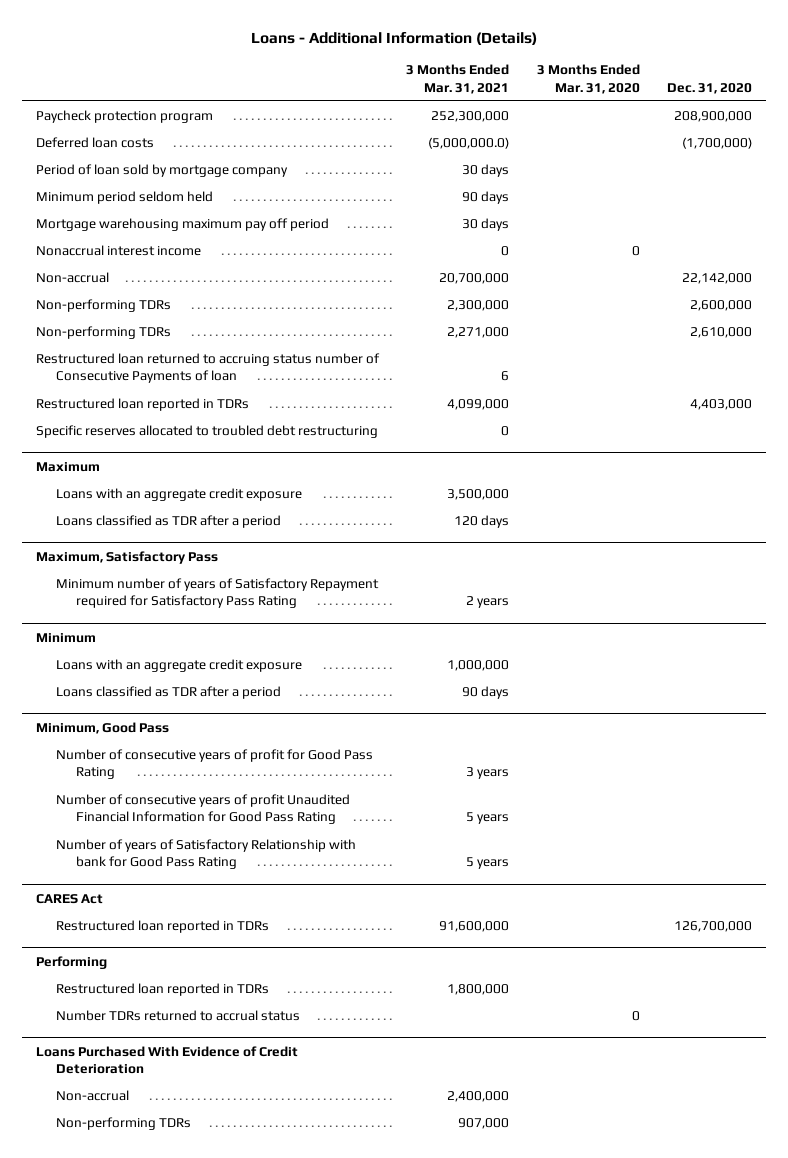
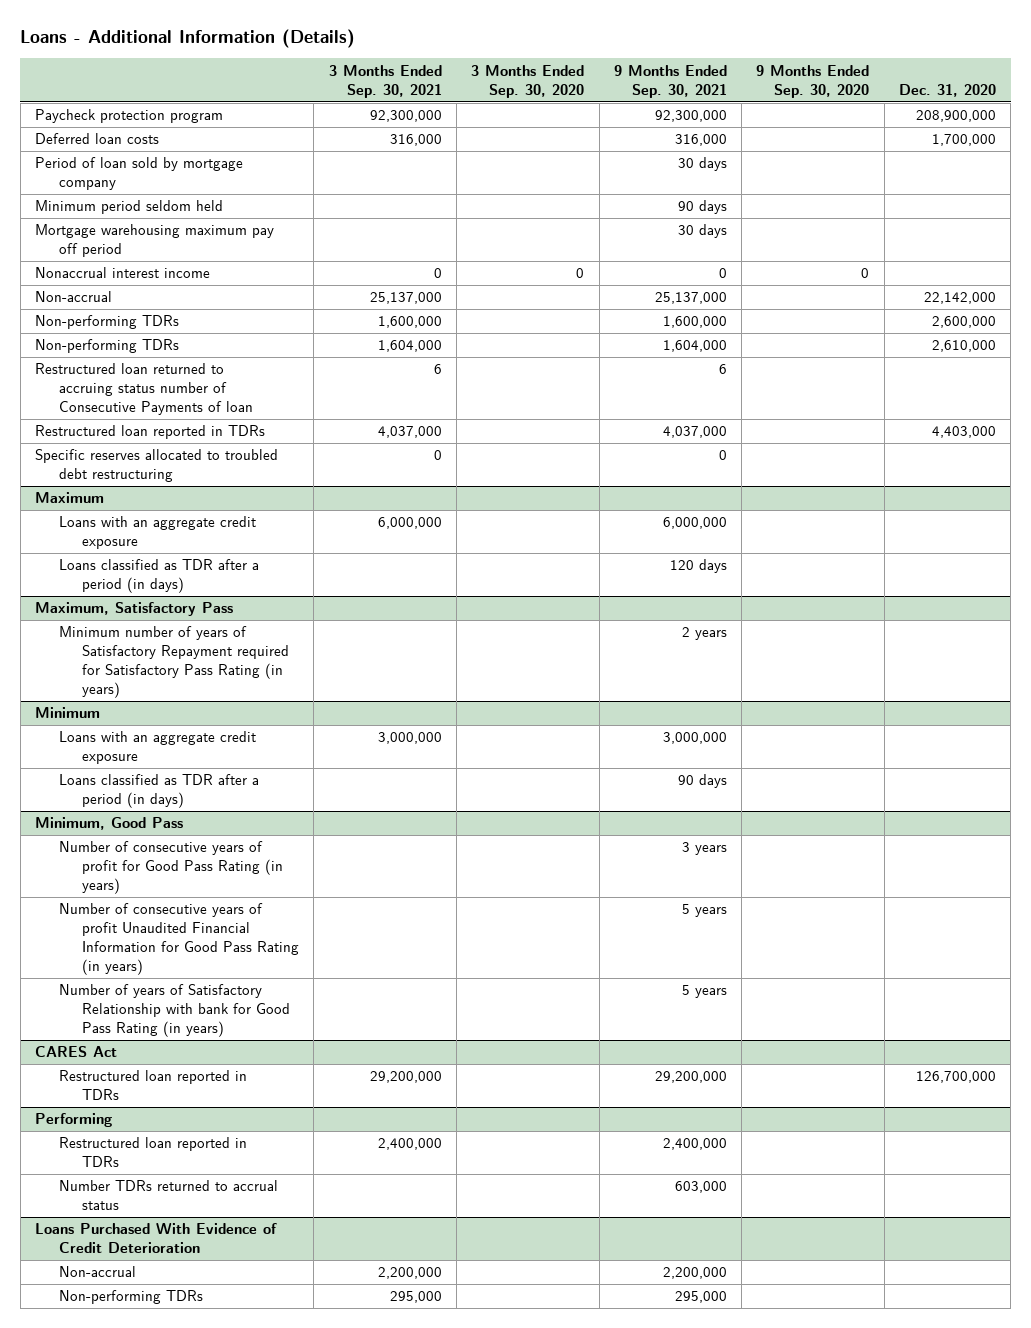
- | 3 Months Ended Mar. 31, 2021 | 3 Months Ended Mar. 31, 2020 | Dec. 31, 2020
+ | 3 Months Ended Sep. 30, 2021 | 3 Months Ended Sep. 30, 2020 | 9 Months Ended Sep. 30, 2021 | 9 Months Ended Sep. 30, 2020 | Dec. 31, 2020
- Deferred loan costs | (5,000,000.0) | | (1,700,000)
+ Deferred loan costs | 316,000 | | 316,000 | | 1,700,000
@ Maximum
- Loans classified as TDR after a period | 120 days | |
+ Loans classified as TDR after a period (in days) | | | 120 days | |
@ Maximum, Satisfactory Pass
- Minimum number of years of Satisfactory Repayment required for Satisfactory Pass Rating | 2 years | |
+ Minimum number of years of Satisfactory Repayment required for Satisfactory Pass Rating (in years) | | | 2 years | |
@ Minimum
- Loans classified as TDR after a period | 90 days | |
+ Loans classified as TDR after a period (in days) | | | 90 days | |
@ Minimum, Good Pass
- Number of consecutive years of profit for Good Pass Rating | 3 years | |
- Number of consecutive years of profit Unaudited Financial Information for Good Pass Rating | 5 years | |
- Number of years of Satisfactory Relationship with bank for Good Pass Rating | 5 years | |
+ Number of consecutive years of profit for Good Pass Rating (in years) | | | 3 years | |
+ Number of consecutive years of profit Unaudited Financial Information for Good Pass Rating (in years) | | | 5 years | |
+ Number of years of Satisfactory Relationship with bank for Good Pass Rating (in years) | | | 5 years | |

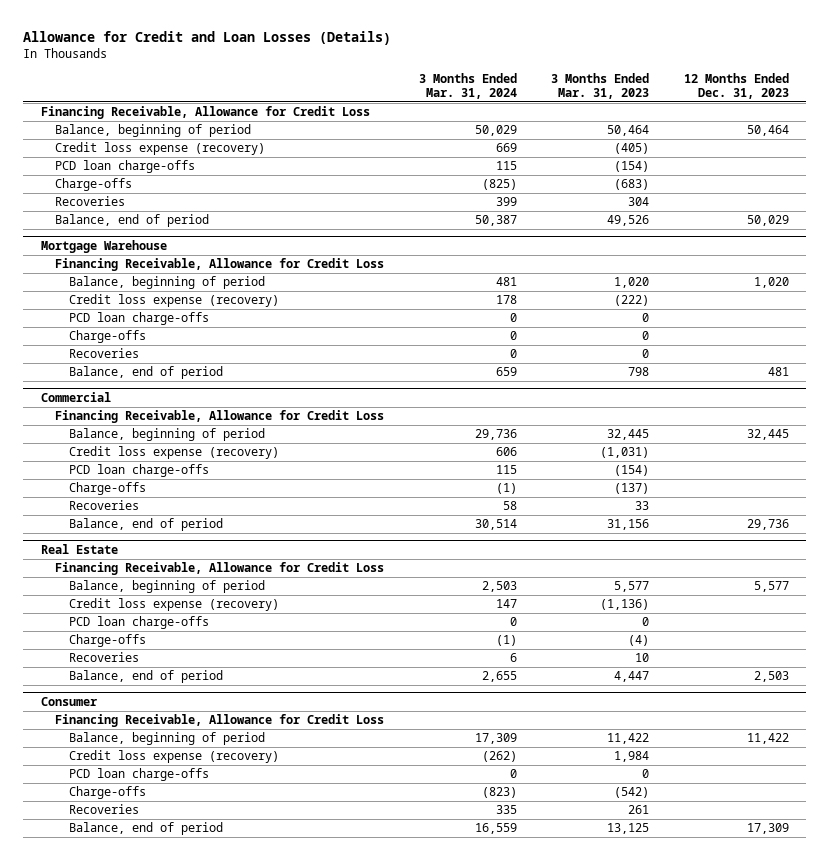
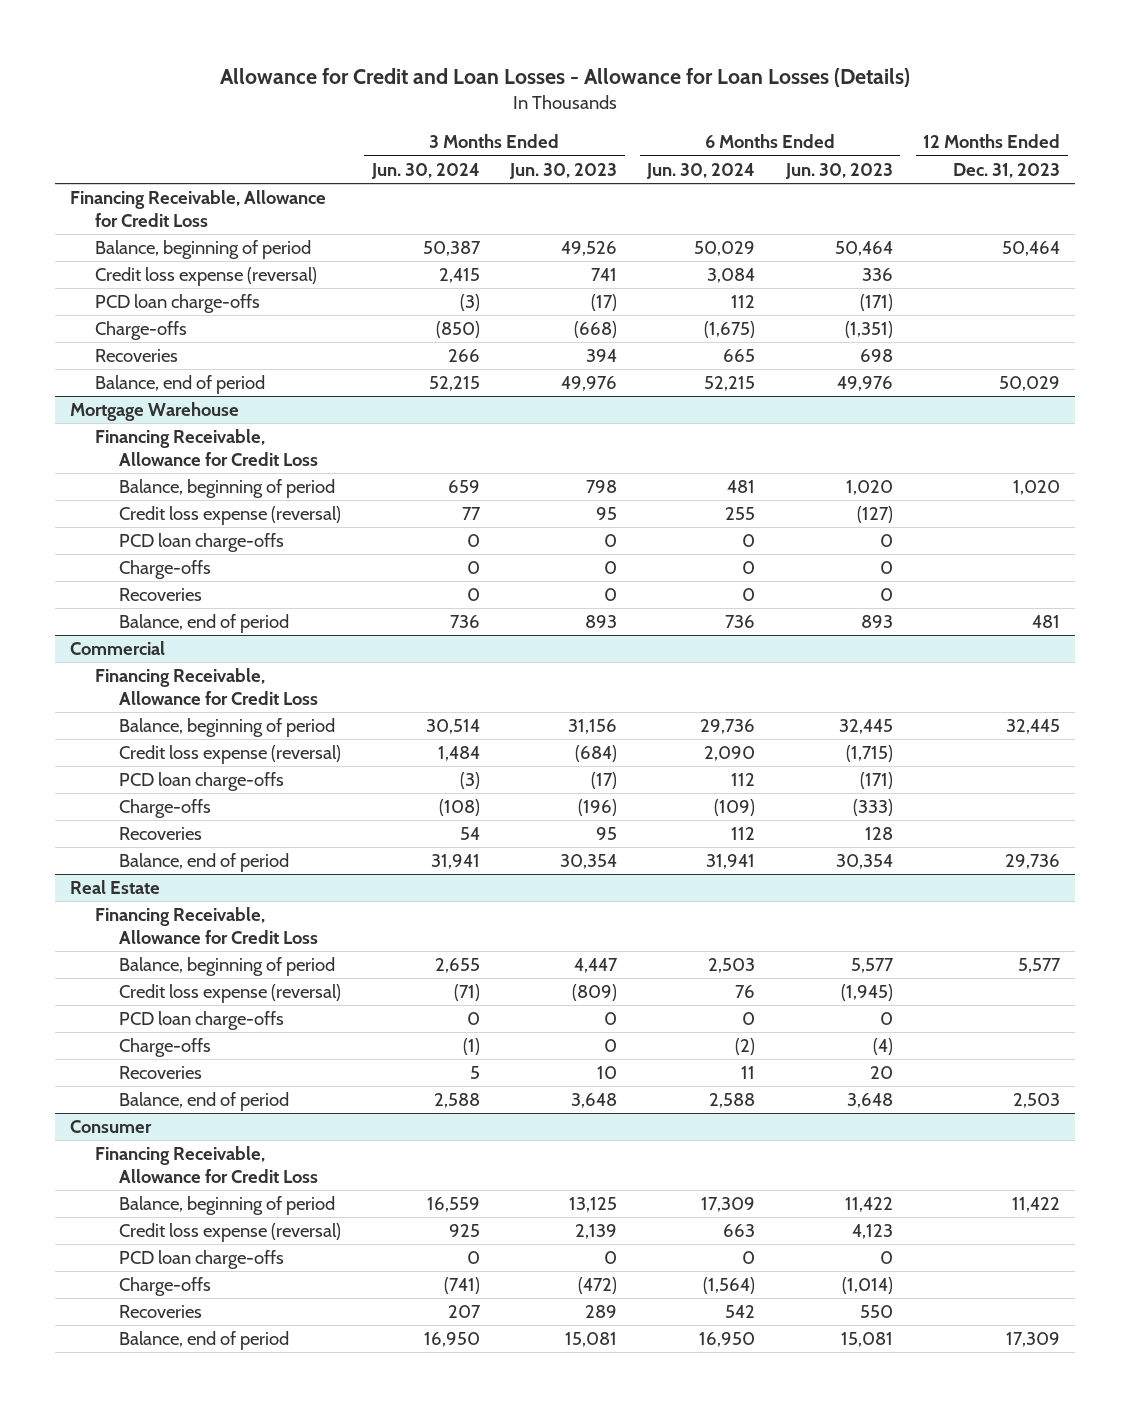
- Allowance for Credit and Loan Losses (Details)
+ Allowance for Credit and Loan Losses - Allowance for Loan Losses (Details)
- | 3 Months Ended Mar. 31, 2024 | 3 Months Ended Mar. 31, 2023 | 12 Months Ended Dec. 31, 2023
+ | 3 Months Ended Jun. 30, 2024 | 3 Months Ended Jun. 30, 2023 | 6 Months Ended Jun. 30, 2024 | 6 Months Ended Jun. 30, 2023 | 12 Months Ended Dec. 31, 2023
- Credit loss expense (recovery) | 669 | (405) |
+ Credit loss expense (reversal) | 2,415 | 741 | 3,084 | 336 |
@ Mortgage Warehouse
- Credit loss expense (recovery) | 178 | (222) |
+ Credit loss expense (reversal) | 77 | 95 | 255 | (127) |
@ Commercial
- Credit loss expense (recovery) | 606 | (1,031) |
+ Credit loss expense (reversal) | 1,484 | (684) | 2,090 | (1,715) |
@ Real Estate
- Credit loss expense (recovery) | 147 | (1,136) |
+ Credit loss expense (reversal) | (71) | (809) | 76 | (1,945) |
@ Consumer
- Credit loss expense (recovery) | (262) | 1,984 |
+ Credit loss expense (reversal) | 925 | 2,139 | 663 | 4,123 |

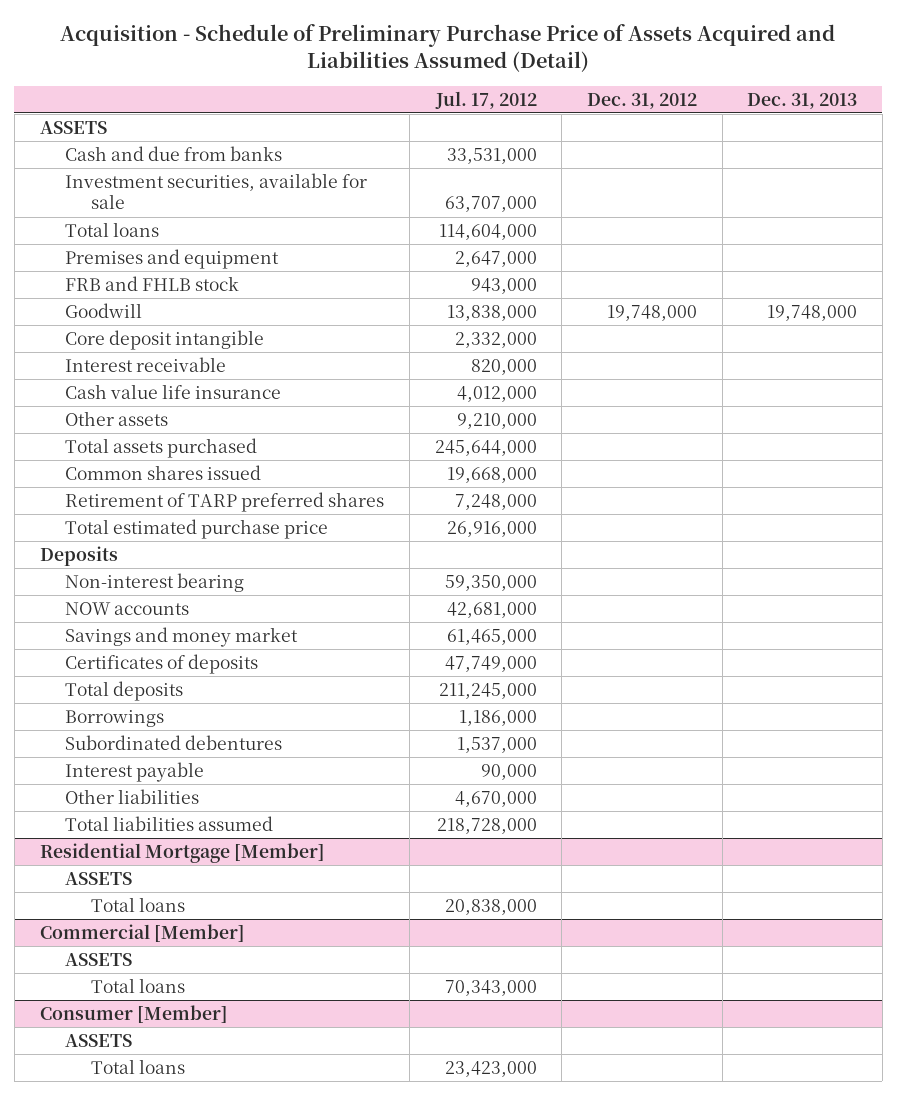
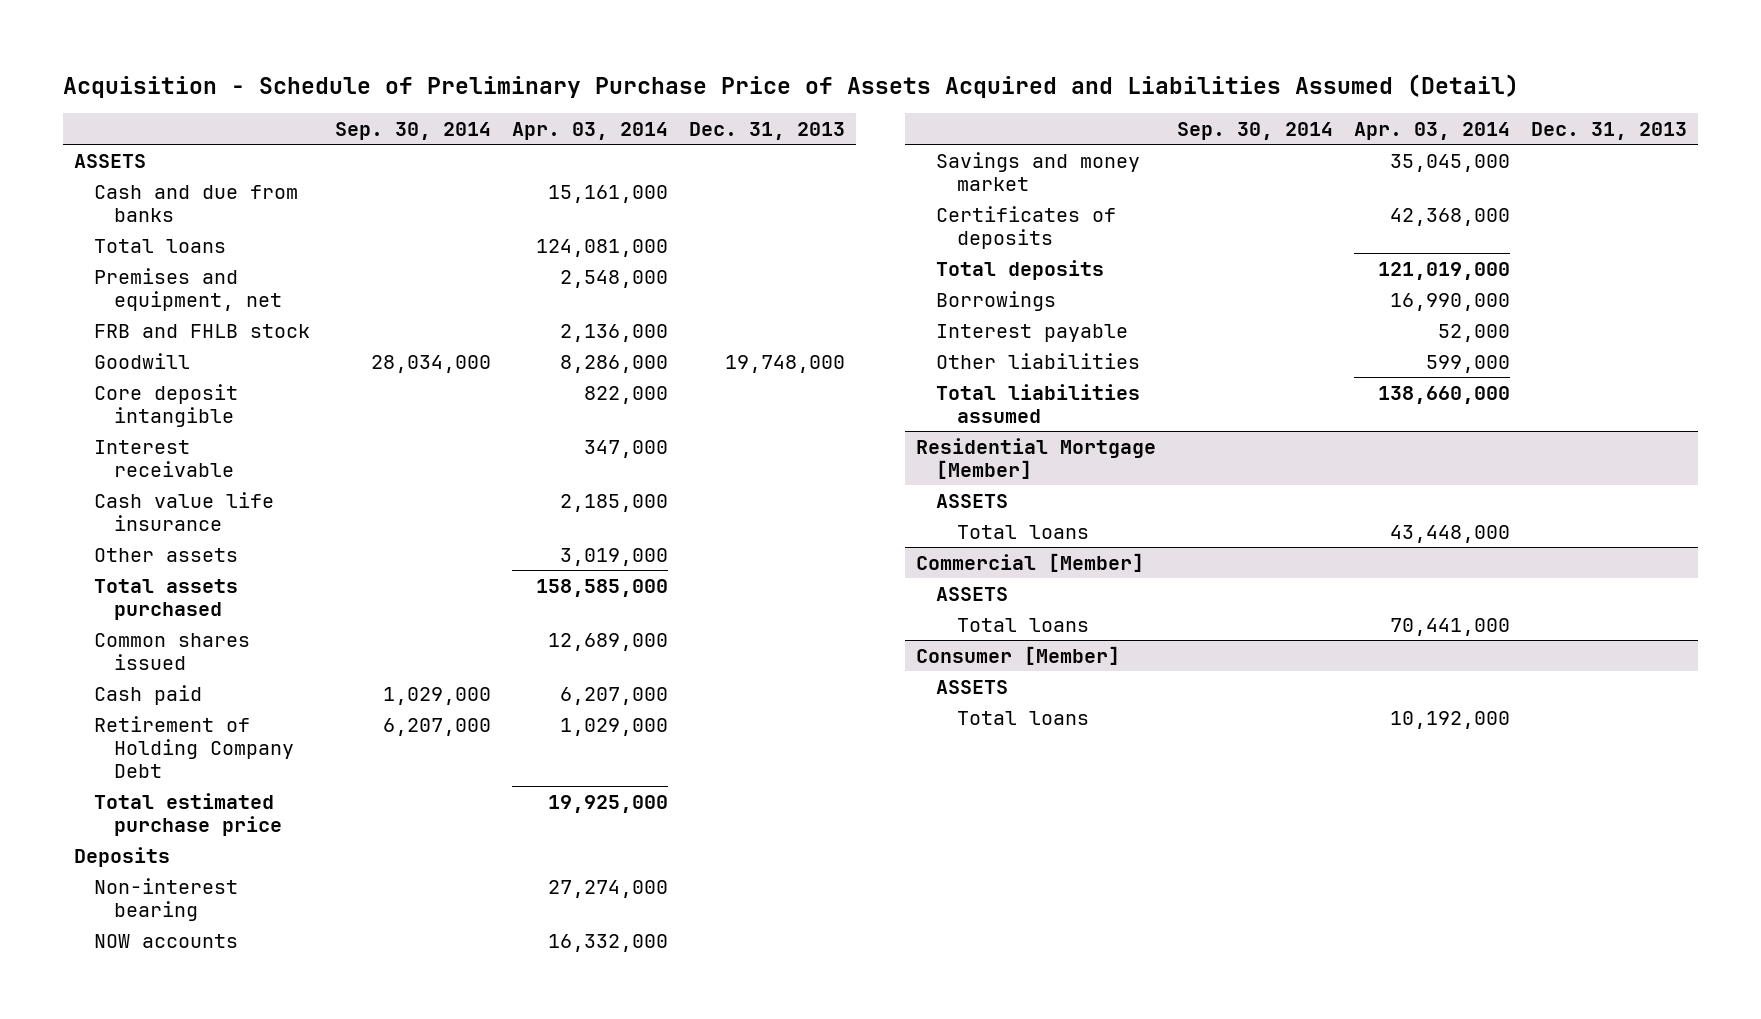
- | Jul. 17, 2012 | Dec. 31, 2012 | Dec. 31, 2013
+ | Sep. 30, 2014 | Apr. 03, 2014 | Dec. 31, 2013
- Investment securities, available for sale | 63,707,000 | |
- Premises and equipment | 2,647,000 | |
+ Premises and equipment, net | | 2,548,000 |
- Retirement of TARP preferred shares | 7,248,000 | |
+ Cash paid | 1,029,000 | 6,207,000 |
+ Retirement of Holding Company Debt | 6,207,000 | 1,029,000 |
- Subordinated debentures | 1,537,000 | |

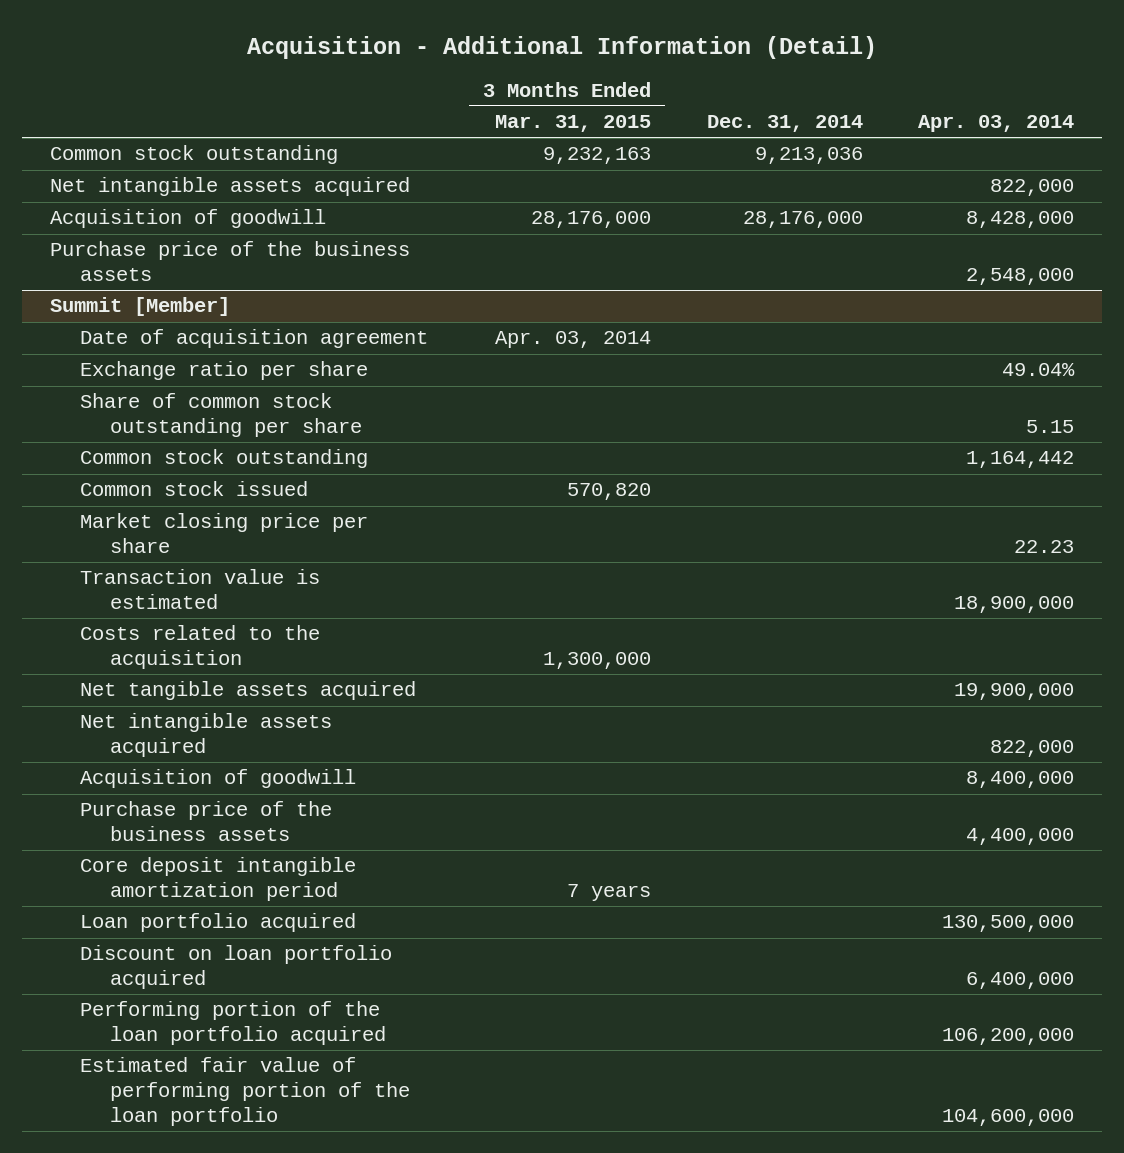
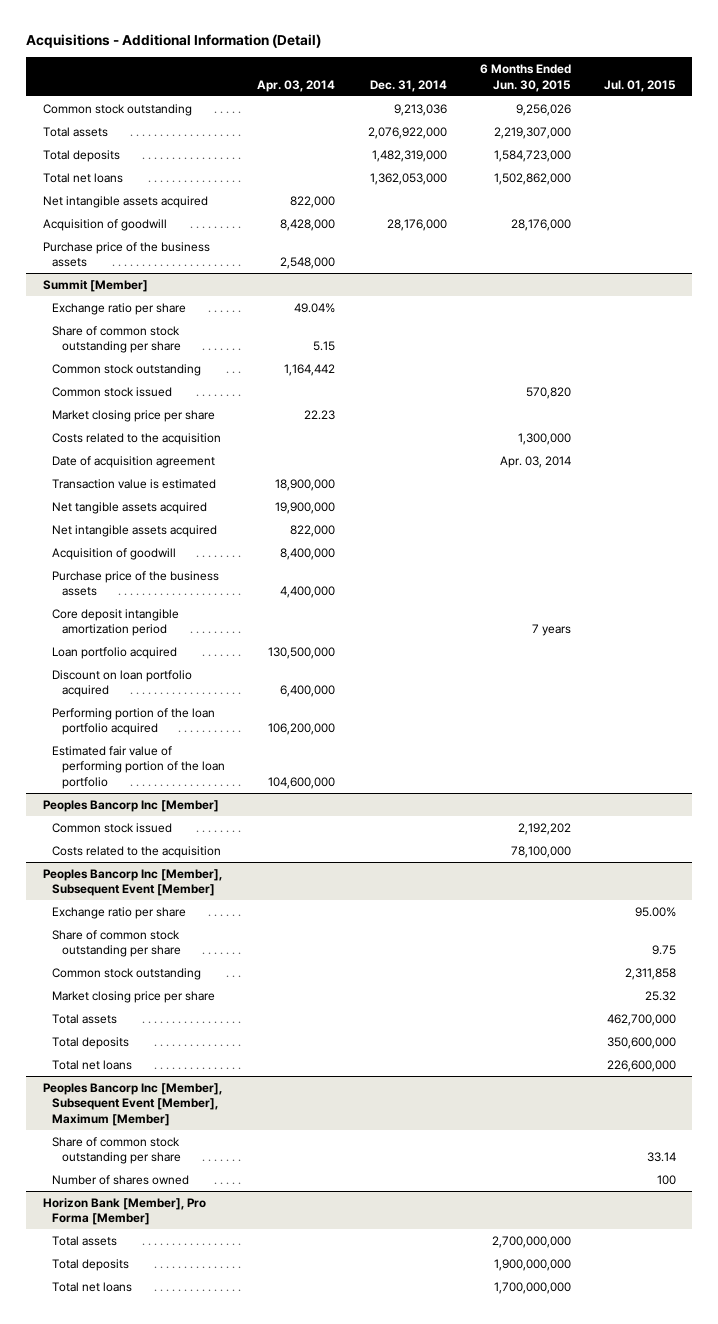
- Acquisition - Additional Information (Detail)
+ Acquisitions - Additional Information (Detail)
- | 3 Months Ended Mar. 31, 2015 | Dec. 31, 2014 | Apr. 03, 2014
+ | Apr. 03, 2014 | Dec. 31, 2014 | 6 Months Ended Jun. 30, 2015 | Jul. 01, 2015
+ Total assets | | 2,076,922,000 | 2,219,307,000 |
+ Total deposits | | 1,482,319,000 | 1,584,723,000 |
+ Total net loans | | 1,362,053,000 | 1,502,862,000 |
@ Summit [Member]
moved down: Date of acquisition agreement | | | Apr. 03, 2014 |
moved down: Transaction value is estimated | 18,900,000 | | |
+ Peoples Bancorp Inc [Member]
+ Common stock issued | | | 2,192,202 |
+ Costs related to the acquisition | | | 78,100,000 |
+ Peoples Bancorp Inc [Member], Subsequent Event [Member]
+ Exchange ratio per share | | | | 95.00%
+ Share of common stock outstanding per share | | | | 9.75
+ Common stock outstanding | | | | 2,311,858
+ Market closing price per share | | | | 25.32
+ Total assets | | | | 462,700,000
+ Total deposits | | | | 350,600,000
+ Total net loans | | | | 226,600,000
+ Peoples Bancorp Inc [Member], Subsequent Event [Member], Maximum [Member]
+ Share of common stock outstanding per share | | | | 33.14
+ Number of shares owned | | | | 100
+ Horizon Bank [Member], Pro Forma [Member]
+ Total assets | | | 2,700,000,000 |
+ Total deposits | | | 1,900,000,000 |
+ Total net loans | | | 1,700,000,000 |

